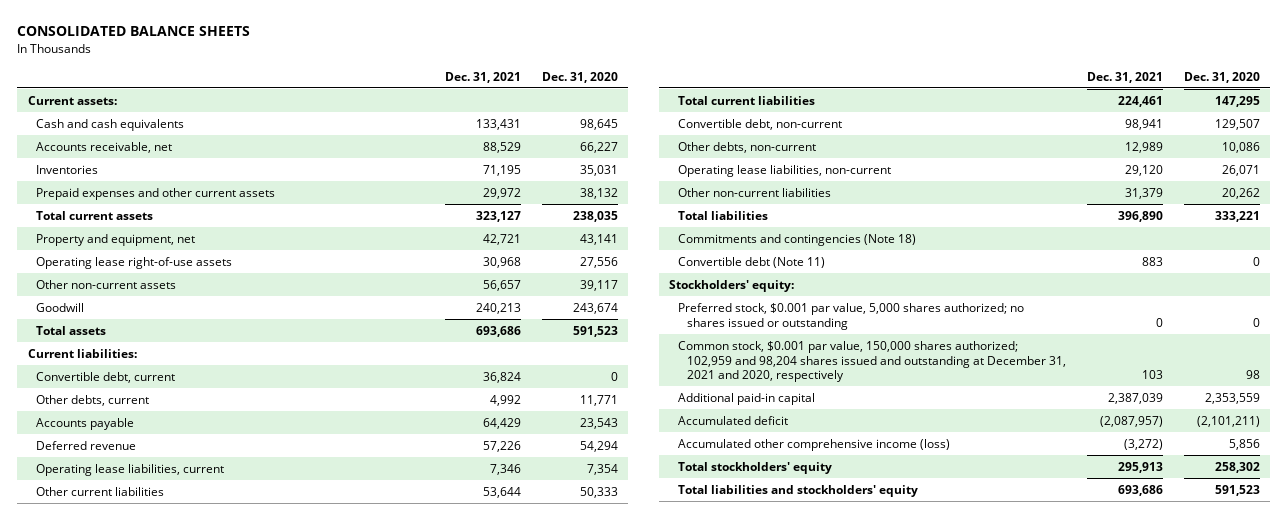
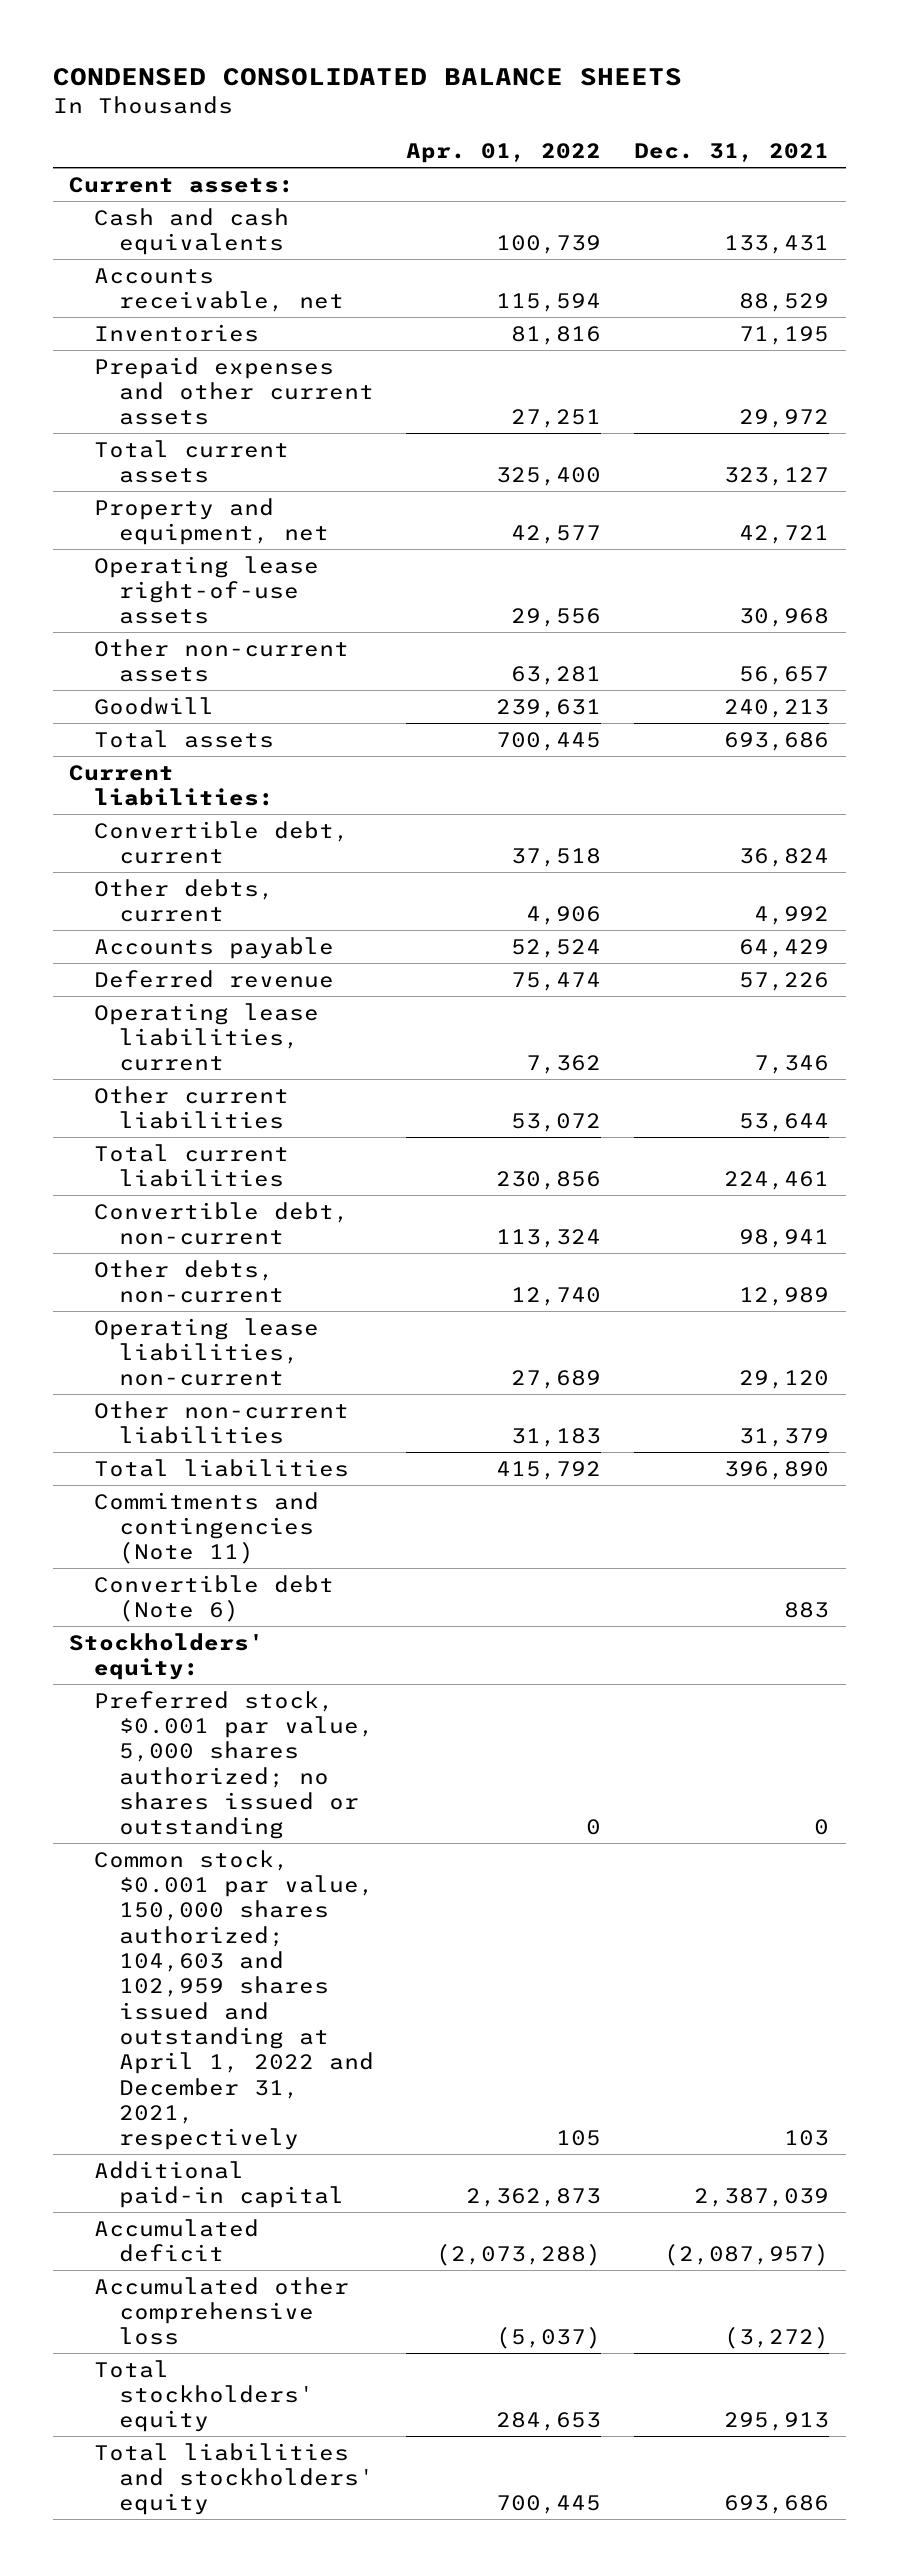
- CONSOLIDATED BALANCE SHEETS
+ CONDENSED CONSOLIDATED BALANCE SHEETS
- | Dec. 31, 2021 | Dec. 31, 2020
+ | Apr. 01, 2022 | Dec. 31, 2021
- Commitments and contingencies (Note 18)
- Convertible debt (Note 11) | 883 | 0
+ Commitments and contingencies (Note 11)
+ Convertible debt (Note 6) | | 883
- Common stock, $0.001 par value, 150,000 shares authorized; 102,959 and 98,204 shares issued and outstanding at December 31, 2021 and 2020, respectively | 103 | 98
+ Common stock, $0.001 par value, 150,000 shares authorized; 104,603 and 102,959 shares issued and outstanding at April 1, 2022 and December 31, 2021, respectively | 105 | 103
- Accumulated other comprehensive income (loss) | (3,272) | 5,856
+ Accumulated other comprehensive loss | (5,037) | (3,272)

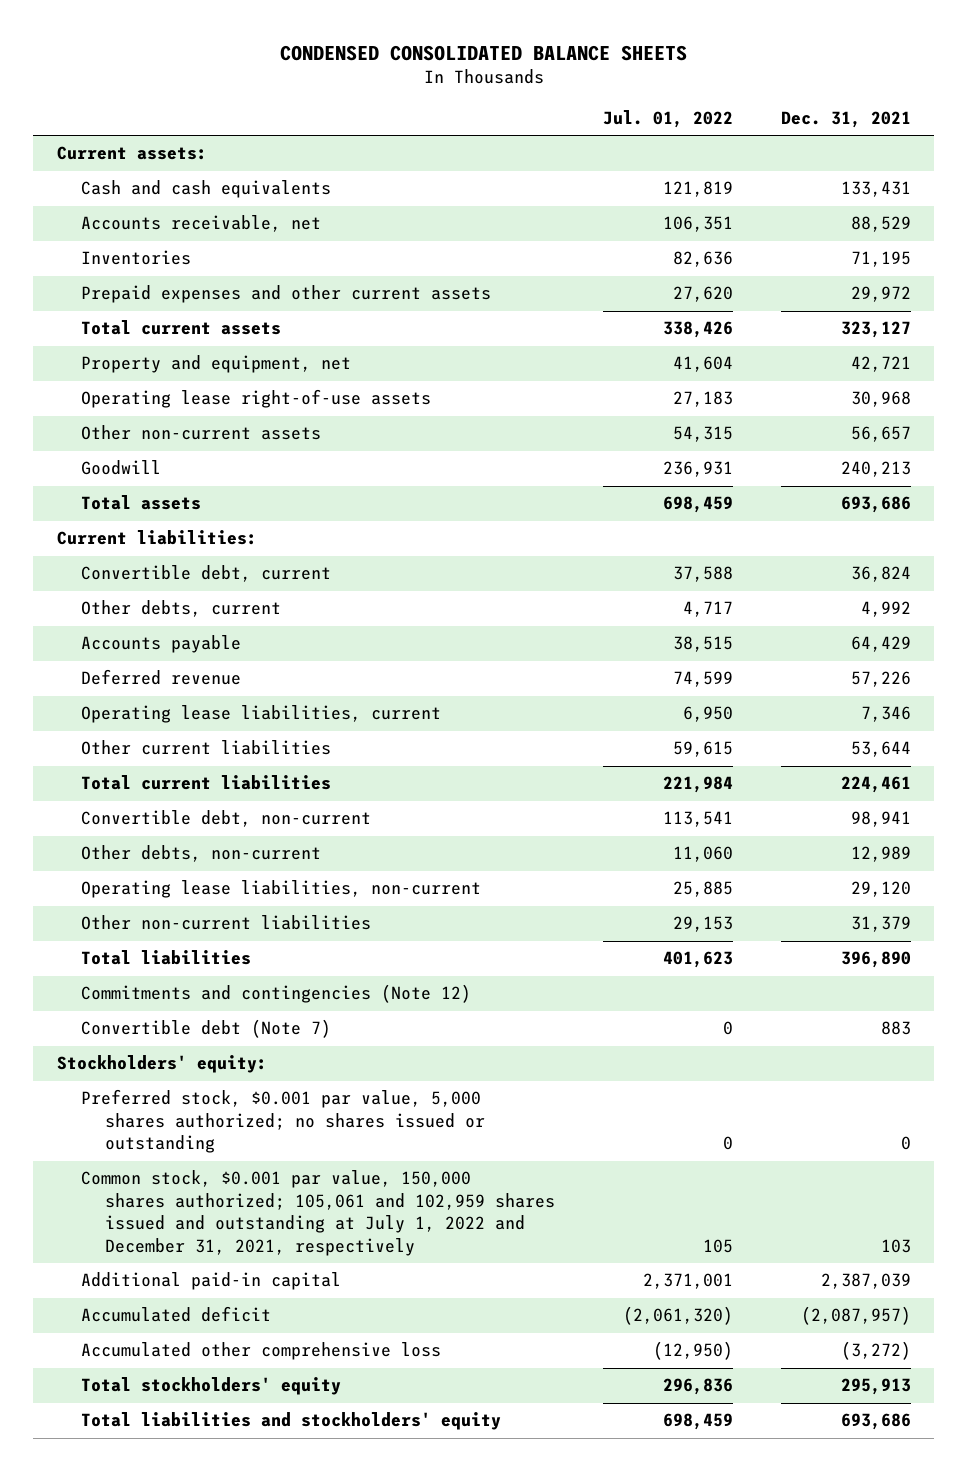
- | Apr. 01, 2022 | Dec. 31, 2021
+ | Jul. 01, 2022 | Dec. 31, 2021
- Commitments and contingencies (Note 11)
- Convertible debt (Note 6) | | 883
+ Commitments and contingencies (Note 12)
+ Convertible debt (Note 7) | 0 | 883
- Common stock, $0.001 par value, 150,000 shares authorized; 104,603 and 102,959 shares issued and outstanding at April 1, 2022 and December 31, 2021, respectively | 105 | 103
+ Common stock, $0.001 par value, 150,000 shares authorized; 105,061 and 102,959 shares issued and outstanding at July 1, 2022 and December 31, 2021, respectively | 105 | 103

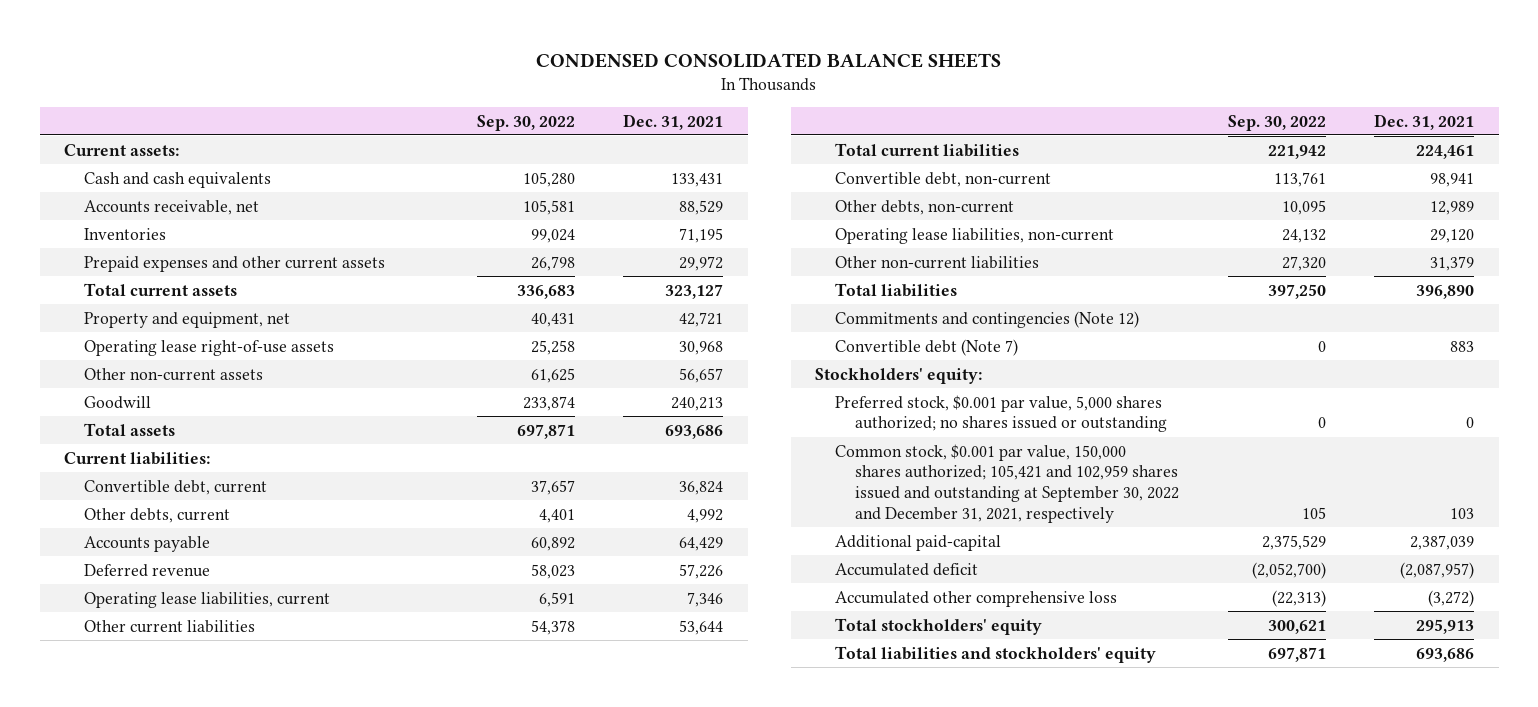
- | Jul. 01, 2022 | Dec. 31, 2021
+ | Sep. 30, 2022 | Dec. 31, 2021
- Common stock, $0.001 par value, 150,000 shares authorized; 105,061 and 102,959 shares issued and outstanding at July 1, 2022 and December 31, 2021, respectively | 105 | 103
- Additional paid-in capital | 2,371,001 | 2,387,039
+ Common stock, $0.001 par value, 150,000 shares authorized; 105,421 and 102,959 shares issued and outstanding at September 30, 2022 and December 31, 2021, respectively | 105 | 103
+ Additional paid-capital | 2,375,529 | 2,387,039

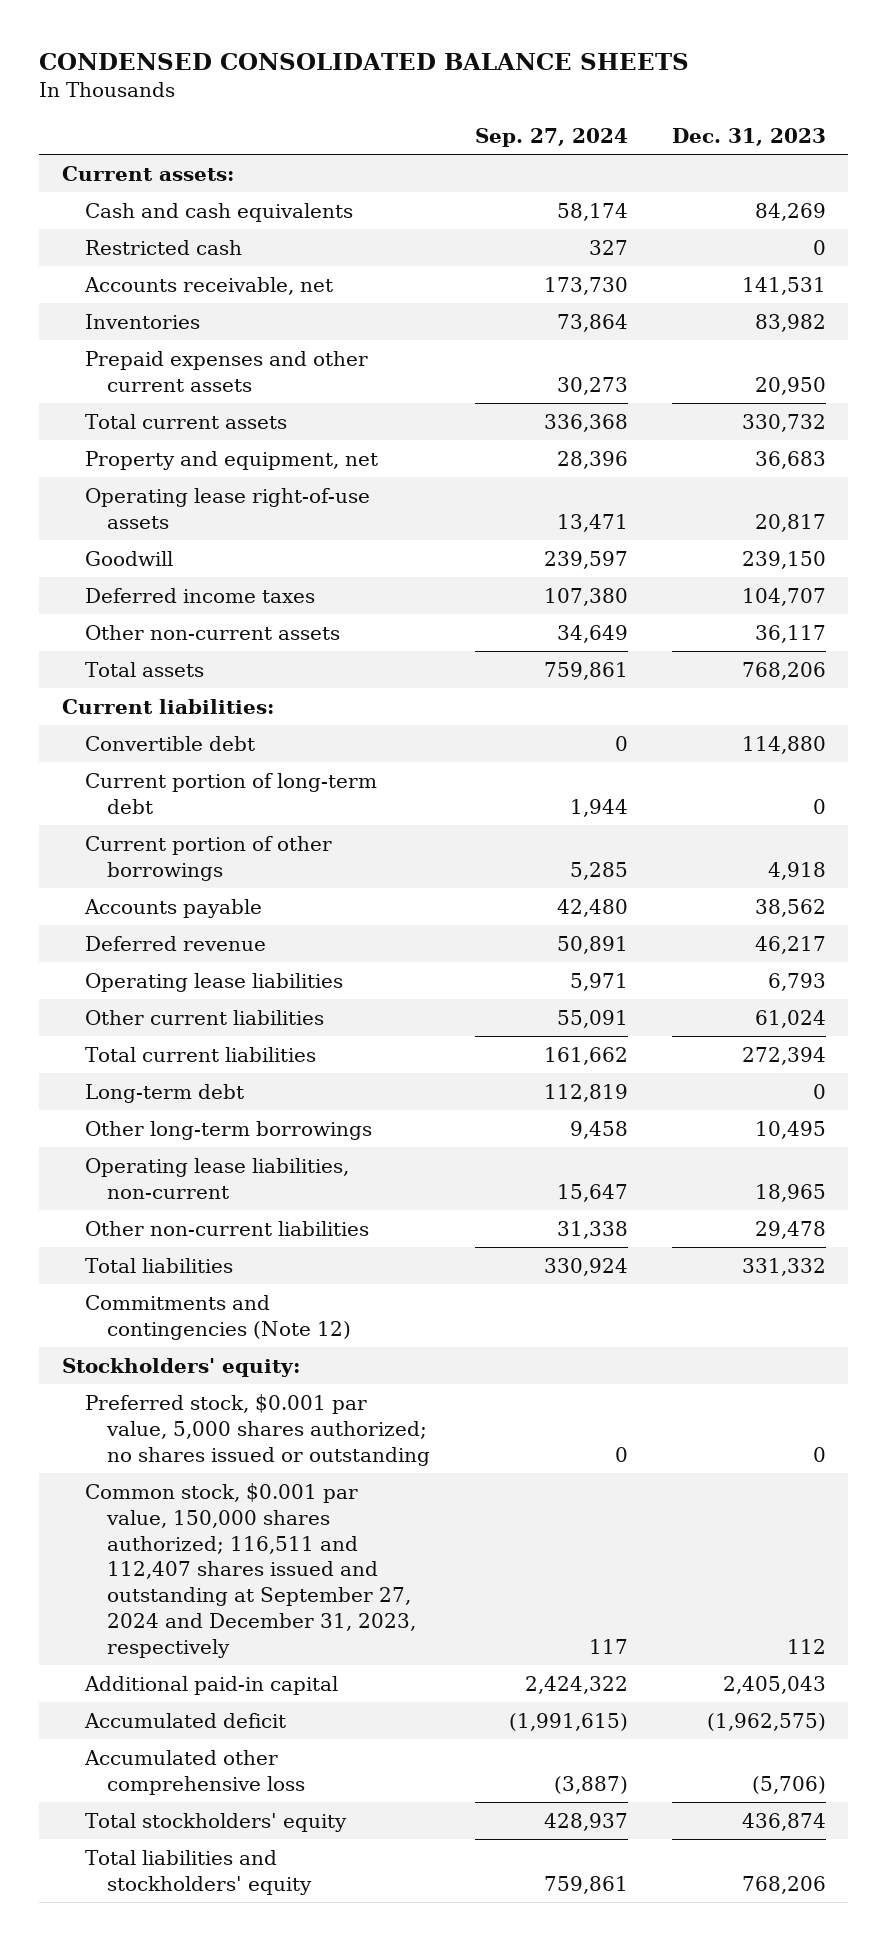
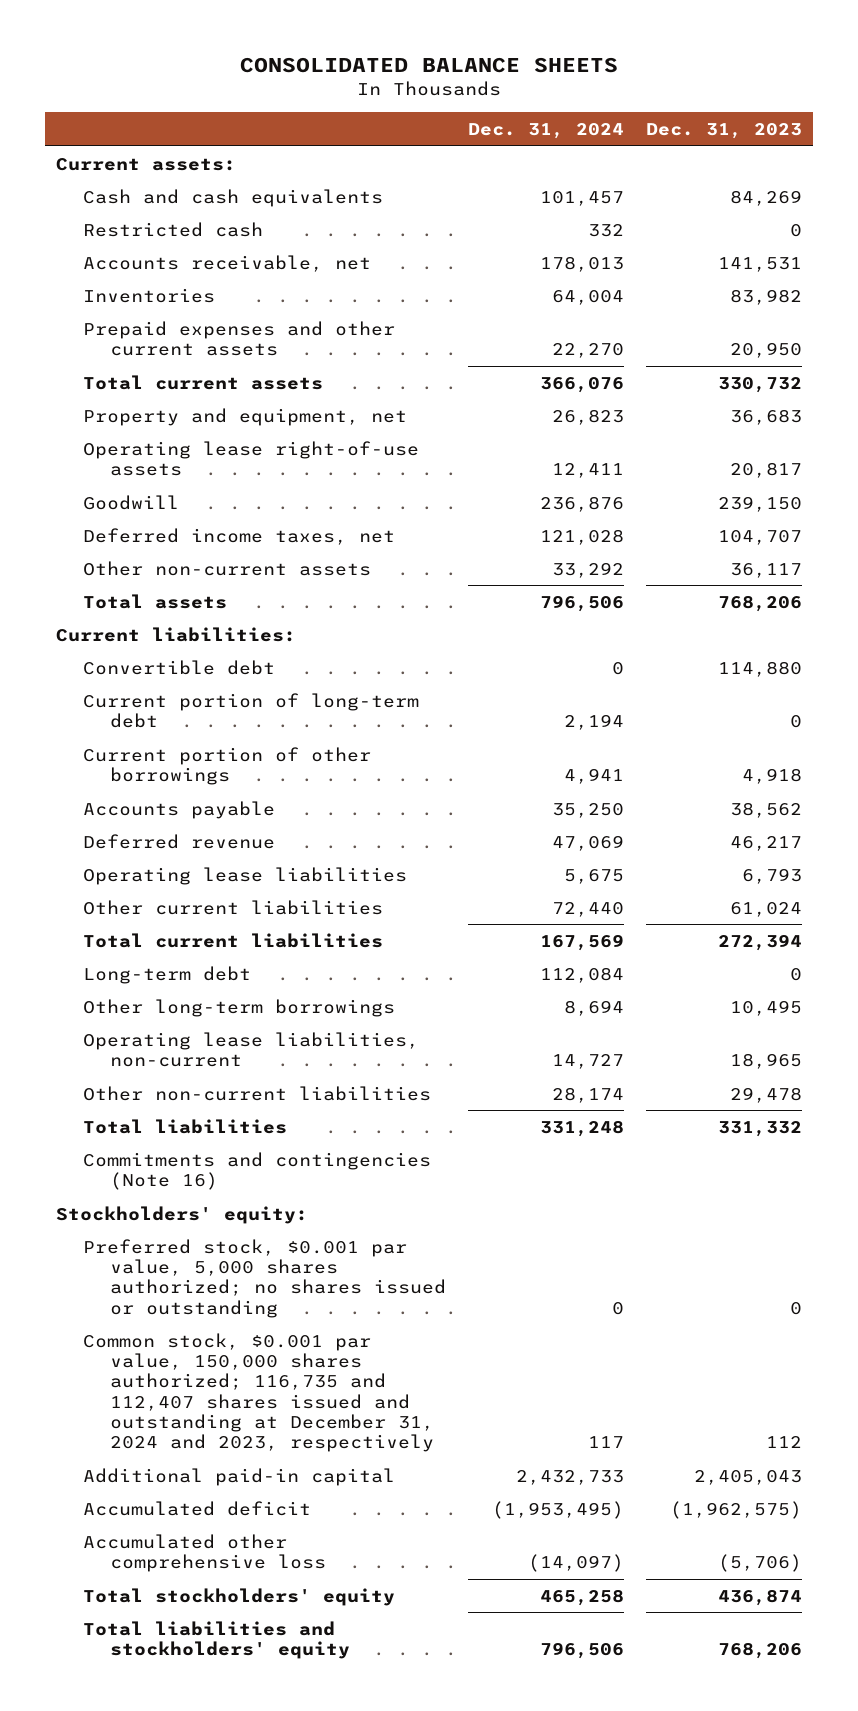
- CONDENSED CONSOLIDATED BALANCE SHEETS
+ CONSOLIDATED BALANCE SHEETS
- | Sep. 27, 2024 | Dec. 31, 2023
+ | Dec. 31, 2024 | Dec. 31, 2023
- Deferred income taxes | 107,380 | 104,707
+ Deferred income taxes, net | 121,028 | 104,707
- Commitments and contingencies (Note 12)
+ Commitments and contingencies (Note 16)
- Common stock, $0.001 par value, 150,000 shares authorized; 116,511 and 112,407 shares issued and outstanding at September 27, 2024 and December 31, 2023, respectively | 117 | 112
+ Common stock, $0.001 par value, 150,000 shares authorized; 116,735 and 112,407 shares issued and outstanding at December 31, 2024 and 2023, respectively | 117 | 112

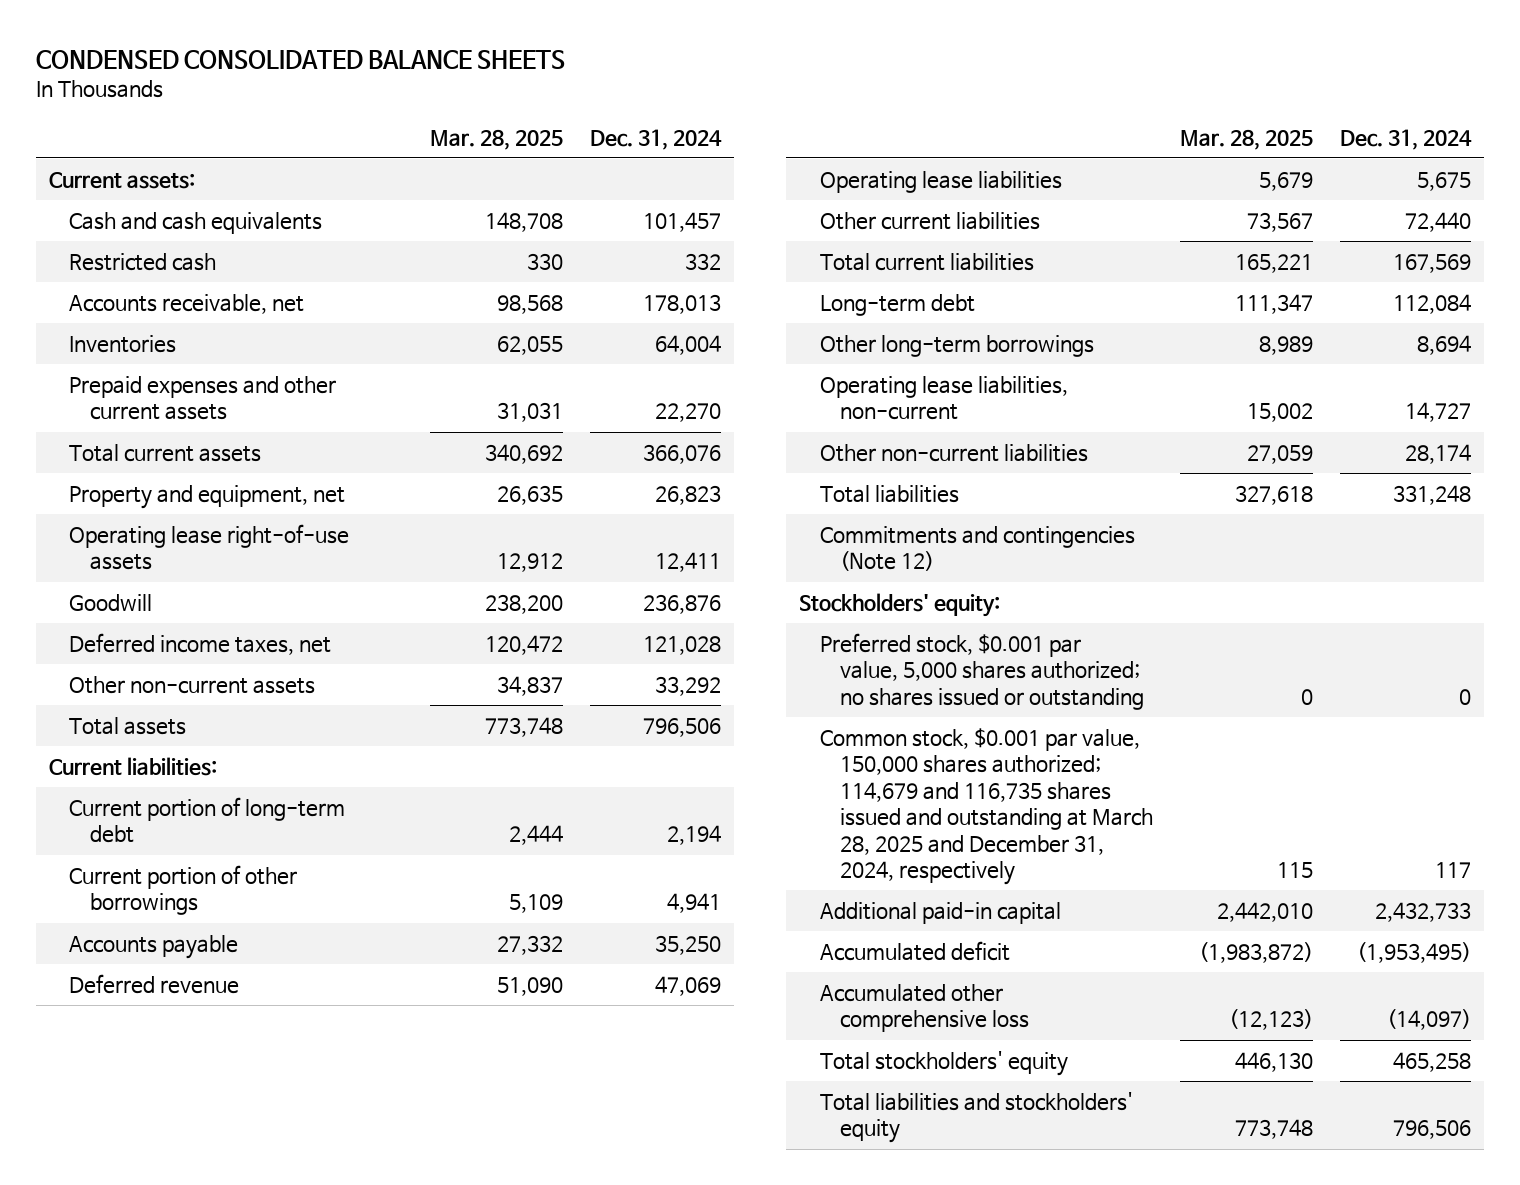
- CONSOLIDATED BALANCE SHEETS
+ CONDENSED CONSOLIDATED BALANCE SHEETS
- | Dec. 31, 2024 | Dec. 31, 2023
+ | Mar. 28, 2025 | Dec. 31, 2024
- Convertible debt | 0 | 114,880
- Commitments and contingencies (Note 16)
+ Commitments and contingencies (Note 12)
- Common stock, $0.001 par value, 150,000 shares authorized; 116,735 and 112,407 shares issued and outstanding at December 31, 2024 and 2023, respectively | 117 | 112
+ Common stock, $0.001 par value, 150,000 shares authorized; 114,679 and 116,735 shares issued and outstanding at March 28, 2025 and December 31, 2024, respectively | 115 | 117

